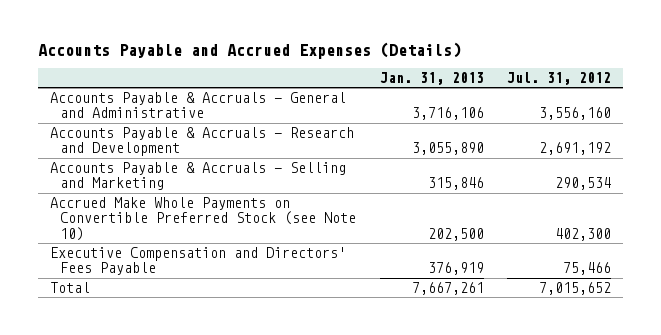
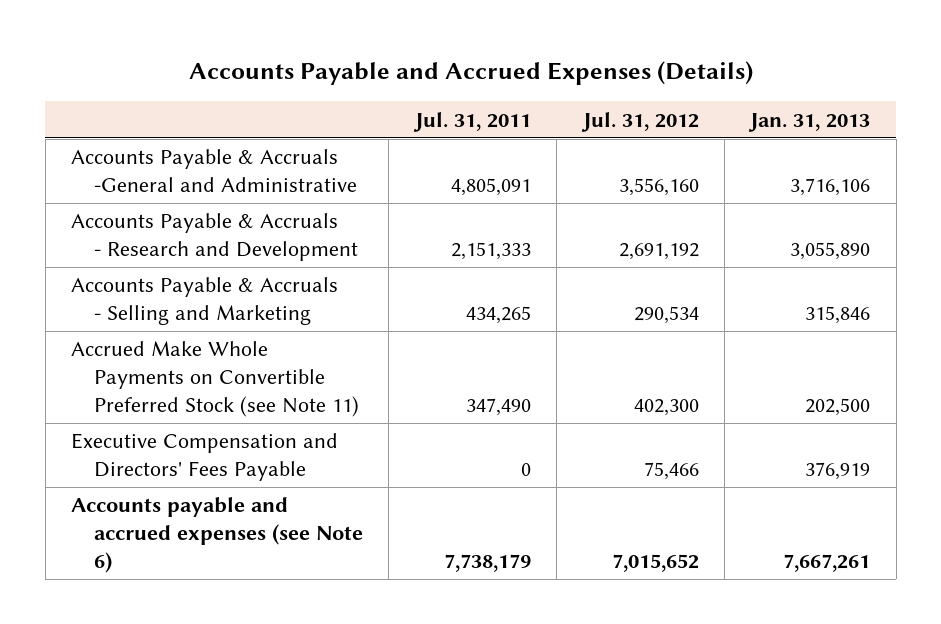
- | Jan. 31, 2013 | Jul. 31, 2012
+ | Jul. 31, 2011 | Jul. 31, 2012 | Jan. 31, 2013
- Accounts Payable & Accruals - General and Administrative | 3,716,106 | 3,556,160
+ Accounts Payable & Accruals -General and Administrative | 4,805,091 | 3,556,160 | 3,716,106
- Accrued Make Whole Payments on Convertible Preferred Stock (see Note 10) | 202,500 | 402,300
+ Accrued Make Whole Payments on Convertible Preferred Stock (see Note 11) | 347,490 | 402,300 | 202,500
- Total | 7,667,261 | 7,015,652
+ Accounts payable and accrued expenses (see Note 6) | 7,738,179 | 7,015,652 | 7,667,261

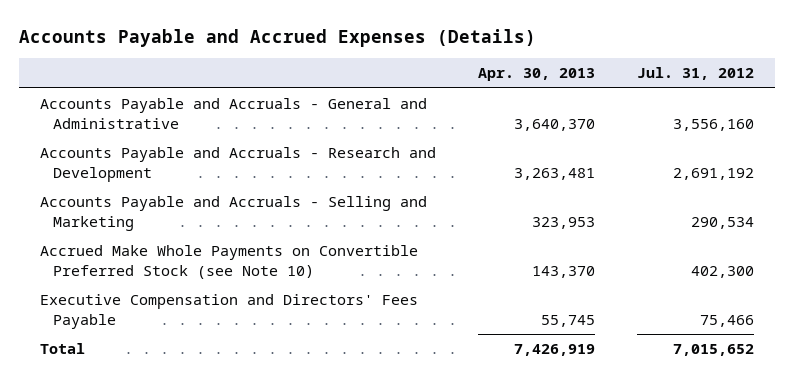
- | Jul. 31, 2011 | Jul. 31, 2012 | Jan. 31, 2013
+ | Apr. 30, 2013 | Jul. 31, 2012
- Accounts Payable & Accruals -General and Administrative | 4,805,091 | 3,556,160 | 3,716,106
- Accounts Payable & Accruals - Research and Development | 2,151,333 | 2,691,192 | 3,055,890
- Accounts Payable & Accruals - Selling and Marketing | 434,265 | 290,534 | 315,846
- Accrued Make Whole Payments on Convertible Preferred Stock (see Note 11) | 347,490 | 402,300 | 202,500
+ Accounts Payable and Accruals - General and Administrative | 3,640,370 | 3,556,160
+ Accounts Payable and Accruals - Research and Development | 3,263,481 | 2,691,192
+ Accounts Payable and Accruals - Selling and Marketing | 323,953 | 290,534
+ Accrued Make Whole Payments on Convertible Preferred Stock (see Note 10) | 143,370 | 402,300
- Accounts payable and accrued expenses (see Note 6) | 7,738,179 | 7,015,652 | 7,667,261
+ Total | 7,426,919 | 7,015,652

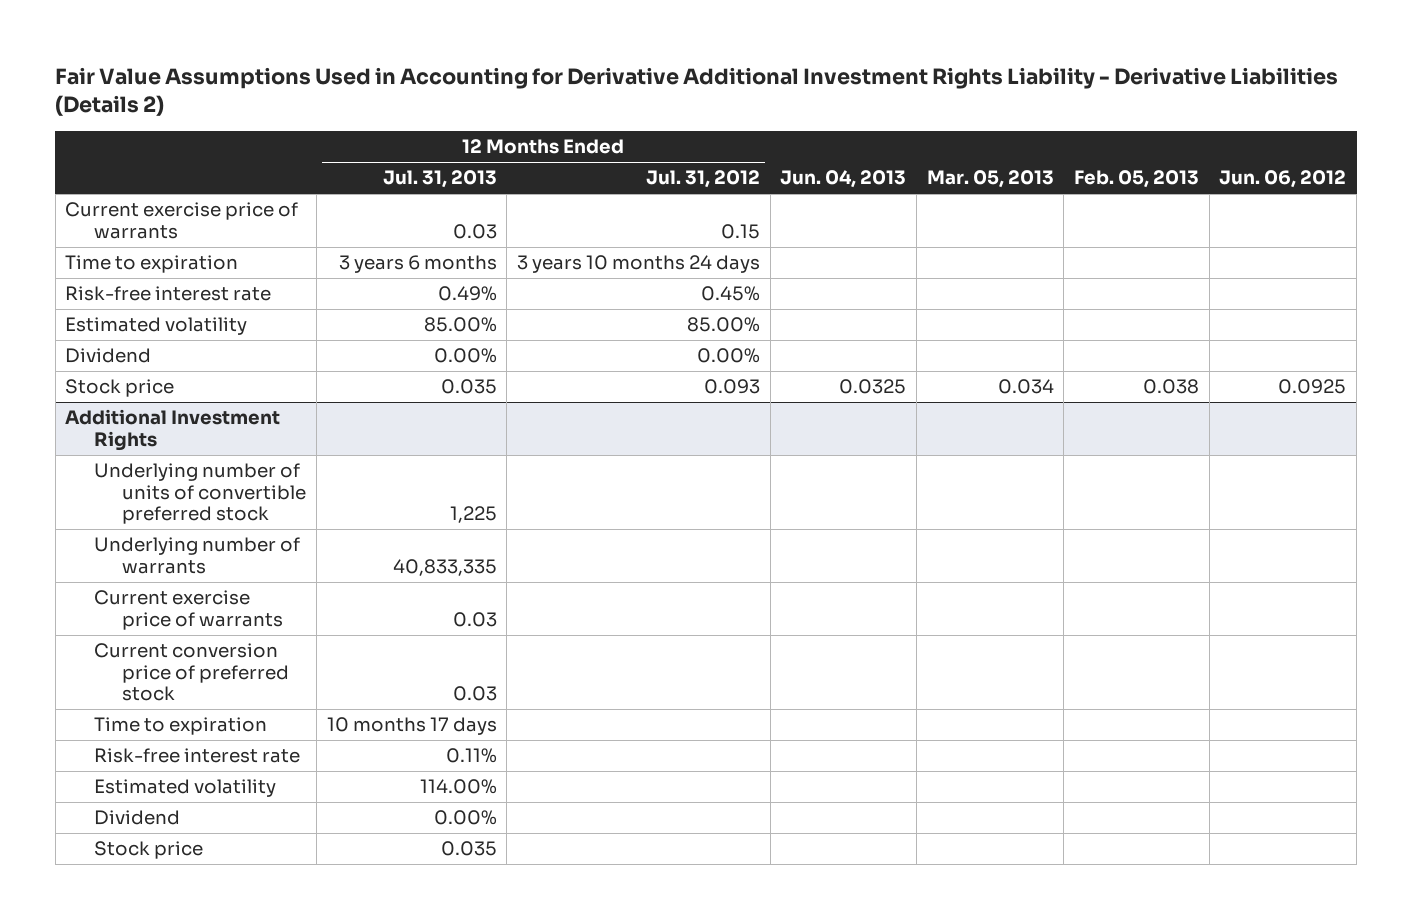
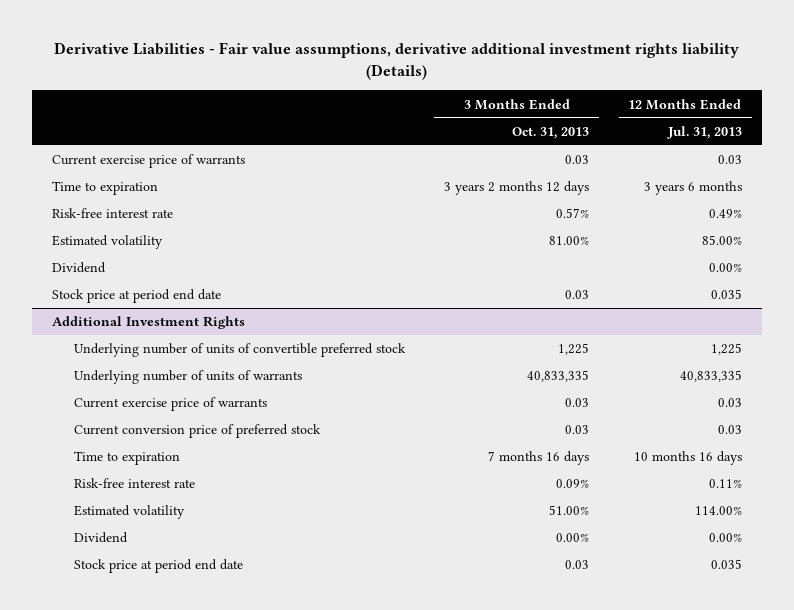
- Fair Value Assumptions Used in Accounting for Derivative Additional Investment Rights Liability - Derivative Liabilities (Details 2)
+ Derivative Liabilities - Fair value assumptions, derivative additional investment rights liability (Details)
- | 12 Months Ended Jul. 31, 2013 | 12 Months Ended Jul. 31, 2012 | Jun. 04, 2013 | Mar. 05, 2013 | Feb. 05, 2013 | Jun. 06, 2012
+ | 3 Months Ended Oct. 31, 2013 | 12 Months Ended Jul. 31, 2013
- Stock price | 0.035 | 0.093 | 0.0325 | 0.034 | 0.038 | 0.0925
+ Stock price at period end date | 0.03 | 0.035
@ Additional Investment Rights
- Underlying number of warrants | 40,833,335 | | | | |
+ Underlying number of units of warrants | 40,833,335 | 40,833,335
- Time to expiration | 10 months 17 days | | | | |
+ Time to expiration | 7 months 16 days | 10 months 16 days
- Stock price | 0.035 | | | | |
+ Stock price at period end date | 0.03 | 0.035

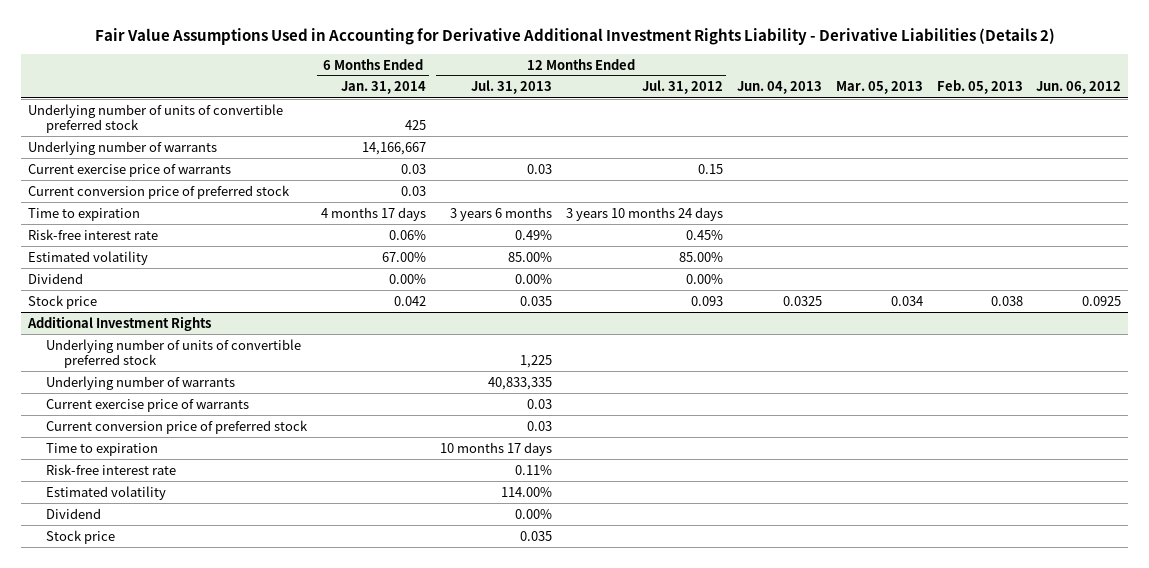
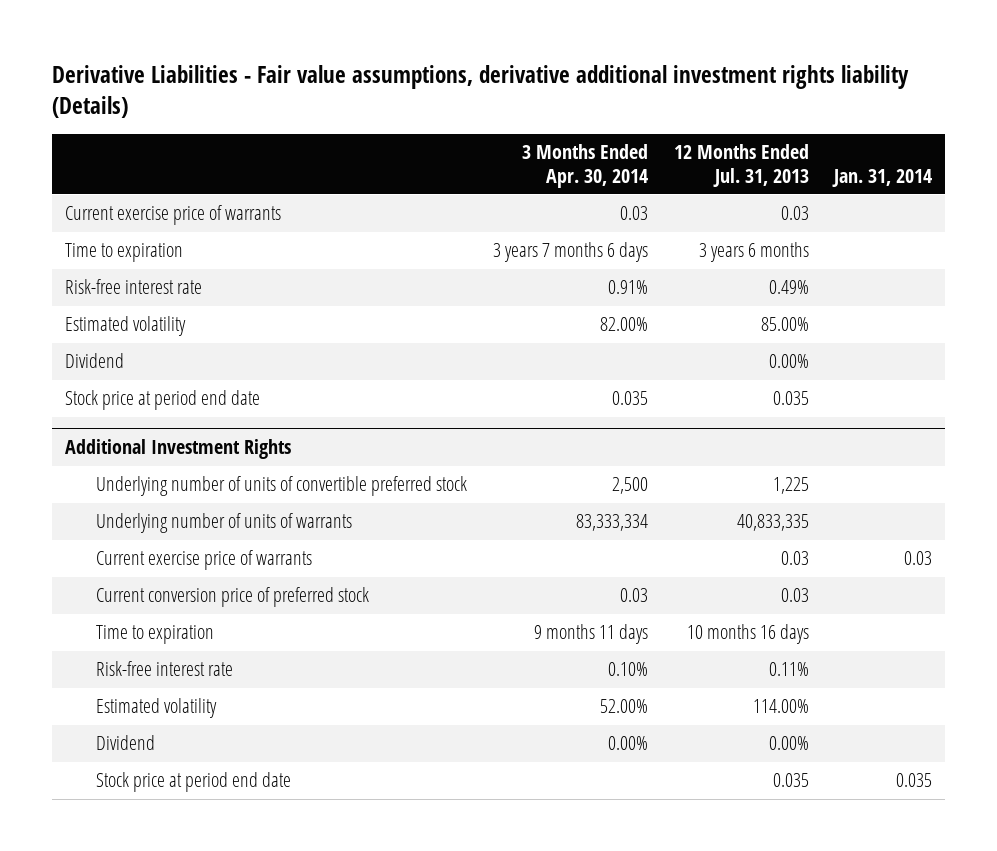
- Fair Value Assumptions Used in Accounting for Derivative Additional Investment Rights Liability - Derivative Liabilities (Details 2)
+ Derivative Liabilities - Fair value assumptions, derivative additional investment rights liability (Details)
- | 6 Months Ended Jan. 31, 2014 | 12 Months Ended Jul. 31, 2013 | 12 Months Ended Jul. 31, 2012 | Jun. 04, 2013 | Mar. 05, 2013 | Feb. 05, 2013 | Jun. 06, 2012
+ | 3 Months Ended Apr. 30, 2014 | 12 Months Ended Jul. 31, 2013 | Jan. 31, 2014
- Underlying number of units of convertible preferred stock | 425 | | | | | |
- Underlying number of warrants | 14,166,667 | | | | | |
- Current conversion price of preferred stock | 0.03 | | | | | |
- Stock price | 0.042 | 0.035 | 0.093 | 0.0325 | 0.034 | 0.038 | 0.0925
+ Stock price at period end date | 0.035 | 0.035 |
@ Additional Investment Rights
- Underlying number of warrants | | 40,833,335 | | | | |
+ Underlying number of units of warrants | 83,333,334 | 40,833,335 |
- Time to expiration | | 10 months 17 days | | | | |
+ Time to expiration | 9 months 11 days | 10 months 16 days |
- Stock price | | 0.035 | | | | |
+ Stock price at period end date | | 0.035 | 0.035

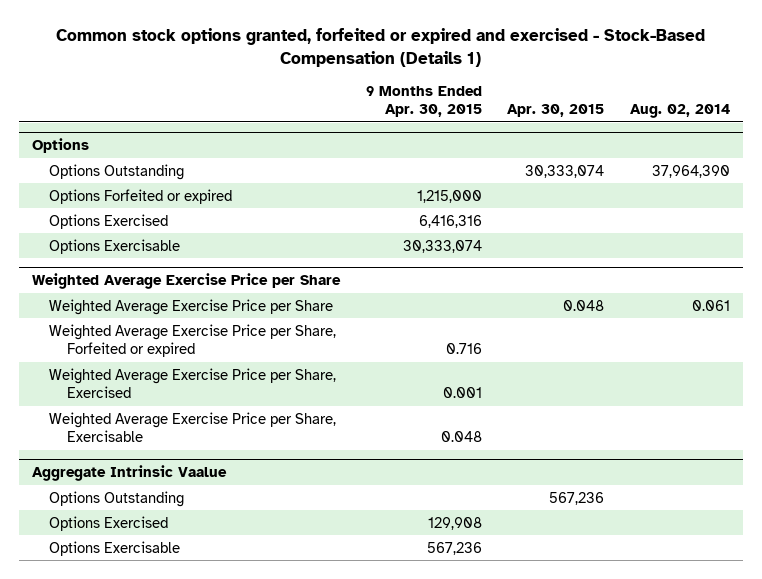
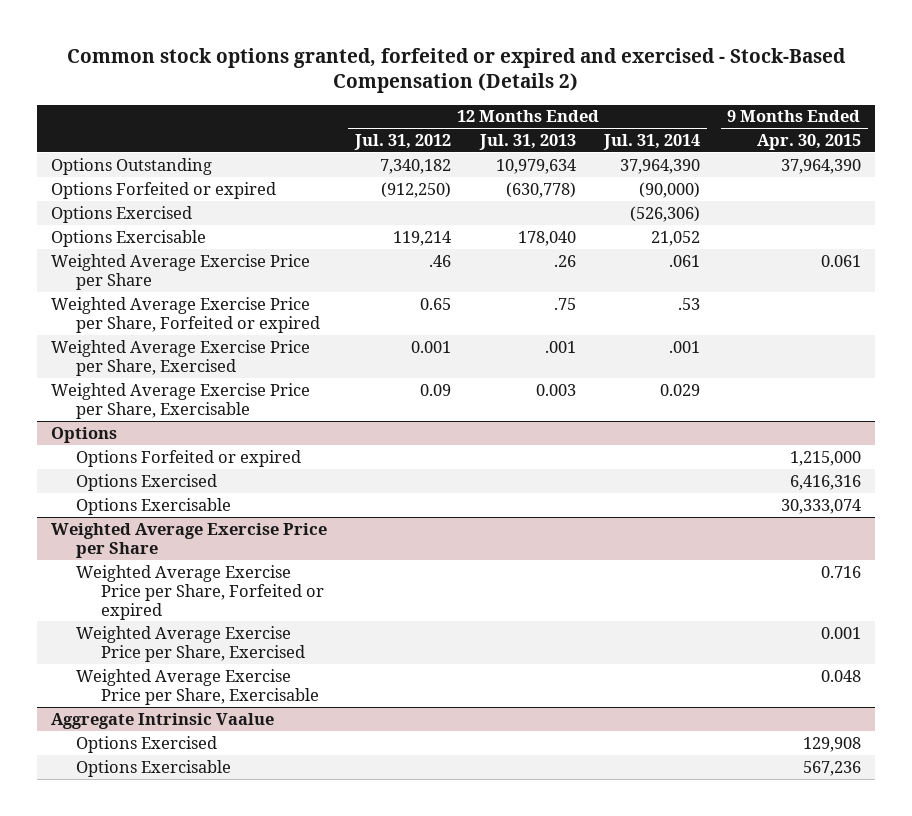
- Common stock options granted, forfeited or expired and exercised - Stock-Based Compensation (Details 1)
+ Common stock options granted, forfeited or expired and exercised - Stock-Based Compensation (Details 2)
- | 9 Months Ended Apr. 30, 2015 | Apr. 30, 2015 | Aug. 02, 2014
+ | 12 Months Ended Jul. 31, 2012 | 12 Months Ended Jul. 31, 2013 | 12 Months Ended Jul. 31, 2014 | 9 Months Ended Apr. 30, 2015
+ Options Outstanding | 7,340,182 | 10,979,634 | 37,964,390 | 37,964,390
+ Options Forfeited or expired | (912,250) | (630,778) | (90,000) |
+ Options Exercised | | | (526,306) |
+ Options Exercisable | 119,214 | 178,040 | 21,052 |
+ Weighted Average Exercise Price per Share | .46 | .26 | .061 | 0.061
+ Weighted Average Exercise Price per Share, Forfeited or expired | 0.65 | .75 | .53 |
+ Weighted Average Exercise Price per Share, Exercised | 0.001 | .001 | .001 |
+ Weighted Average Exercise Price per Share, Exercisable | 0.09 | 0.003 | 0.029 |
@ Options
- Options Outstanding | | 30,333,074 | 37,964,390
@ Weighted Average Exercise Price per Share
- Weighted Average Exercise Price per Share | | 0.048 | 0.061
@ Aggregate Intrinsic Vaalue
- Options Outstanding | | 567,236 |

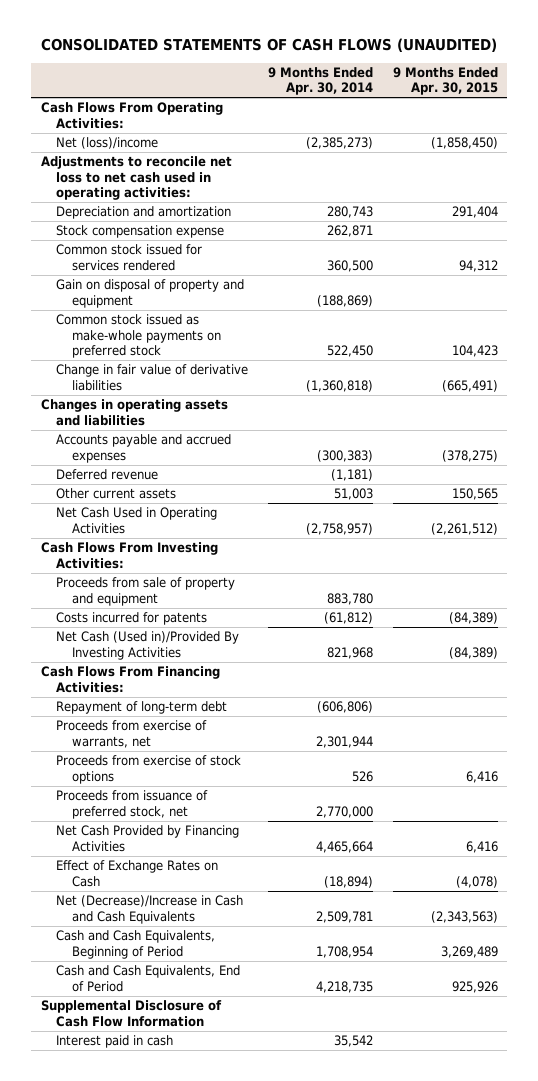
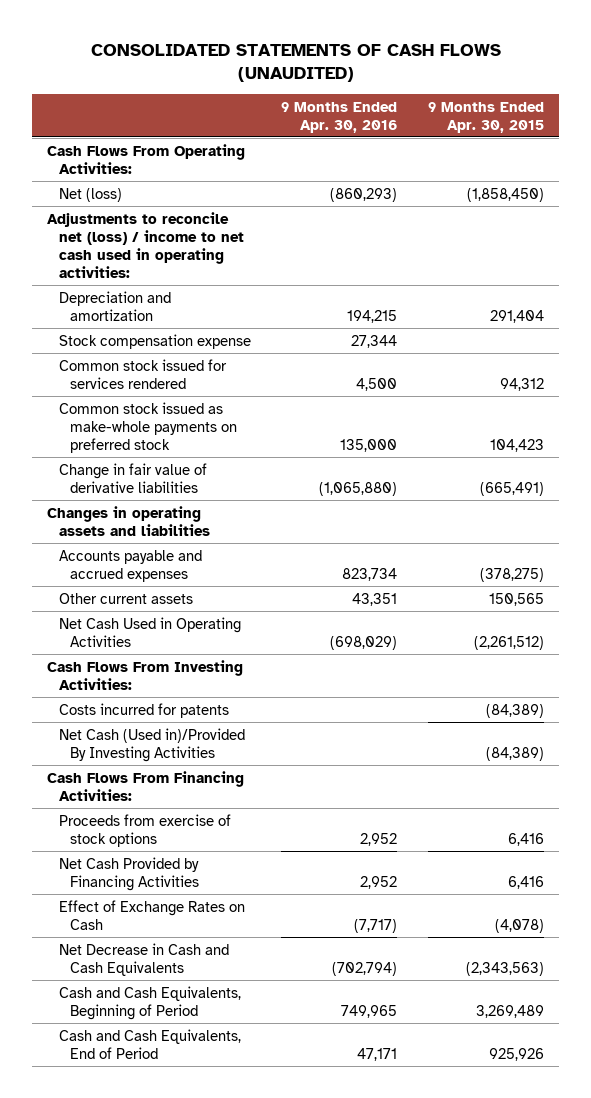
- | 9 Months Ended Apr. 30, 2014 | 9 Months Ended Apr. 30, 2015
+ | 9 Months Ended Apr. 30, 2016 | 9 Months Ended Apr. 30, 2015
- Net (loss)/income | (2,385,273) | (1,858,450)
- Adjustments to reconcile net loss to net cash used in operating activities:
+ Net (loss) | (860,293) | (1,858,450)
+ Adjustments to reconcile net (loss) / income to net cash used in operating activities:
- Gain on disposal of property and equipment | (188,869) |
- Deferred revenue | (1,181) |
- Proceeds from sale of property and equipment | 883,780 |
- Repayment of long-term debt | (606,806) |
- Proceeds from exercise of warrants, net | 2,301,944 |
- Proceeds from issuance of preferred stock, net | 2,770,000 |
- Net (Decrease)/Increase in Cash and Cash Equivalents | 2,509,781 | (2,343,563)
+ Net Decrease in Cash and Cash Equivalents | (702,794) | (2,343,563)
- Supplemental Disclosure of Cash Flow Information
- Interest paid in cash | 35,542 |

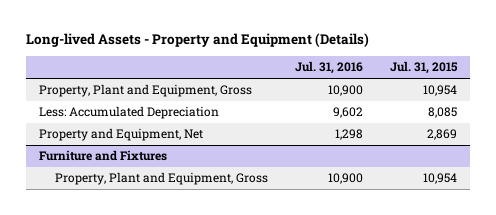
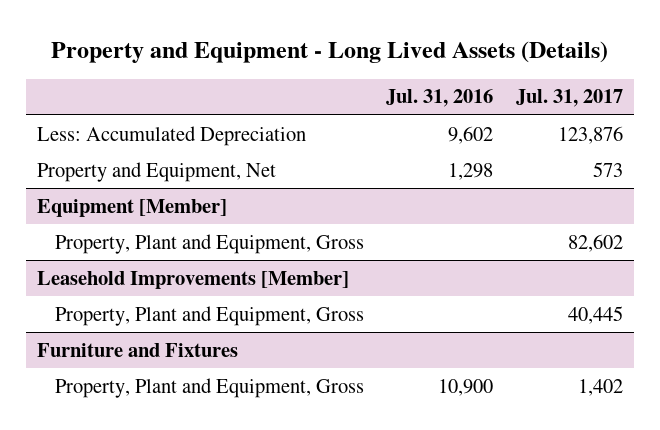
- Long-lived Assets - Property and Equipment (Details)
+ Property and Equipment - Long Lived Assets (Details)
- | Jul. 31, 2016 | Jul. 31, 2015
+ | Jul. 31, 2016 | Jul. 31, 2017
- Property, Plant and Equipment, Gross | 10,900 | 10,954
+ Equipment [Member]
+ Property, Plant and Equipment, Gross | | 82,602
+ Leasehold Improvements [Member]
+ Property, Plant and Equipment, Gross | | 40,445

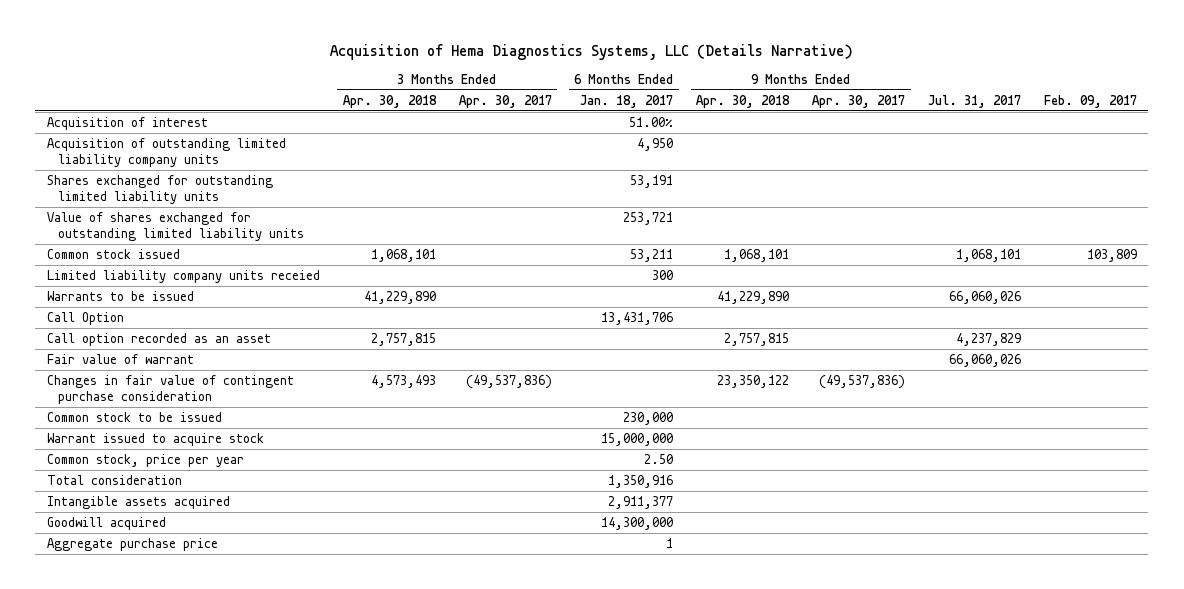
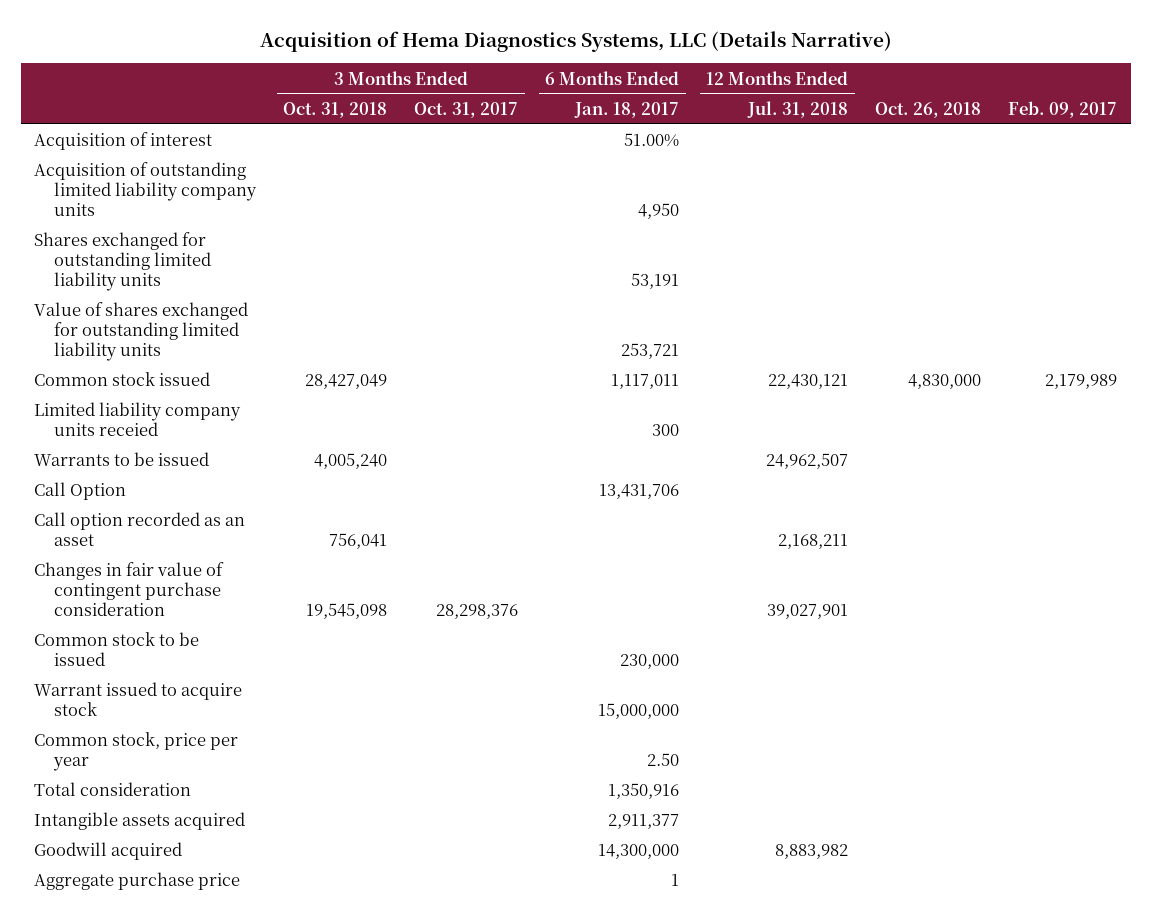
- | 3 Months Ended Apr. 30, 2018 | 3 Months Ended Apr. 30, 2017 | 6 Months Ended Jan. 18, 2017 | 9 Months Ended Apr. 30, 2018 | 9 Months Ended Apr. 30, 2017 | Jul. 31, 2017 | Feb. 09, 2017
+ | 3 Months Ended Oct. 31, 2018 | 3 Months Ended Oct. 31, 2017 | 6 Months Ended Jan. 18, 2017 | 12 Months Ended Jul. 31, 2018 | Oct. 26, 2018 | Feb. 09, 2017
- Common stock issued | 1,068,101 | | 53,211 | 1,068,101 | | 1,068,101 | 103,809
+ Common stock issued | 28,427,049 | | 1,117,011 | 22,430,121 | 4,830,000 | 2,179,989
- Fair value of warrant | | | | | | 66,060,026 |

